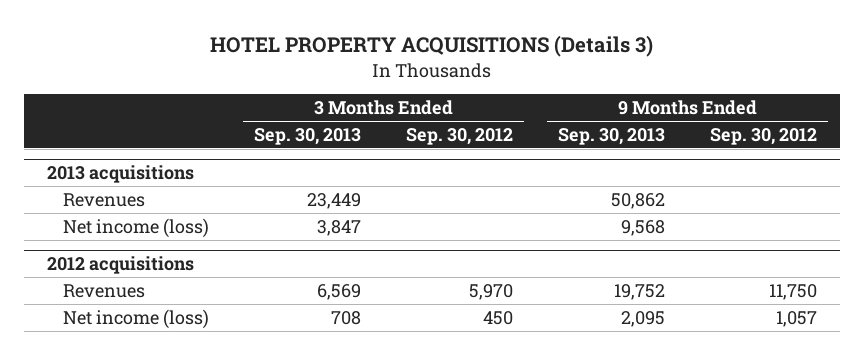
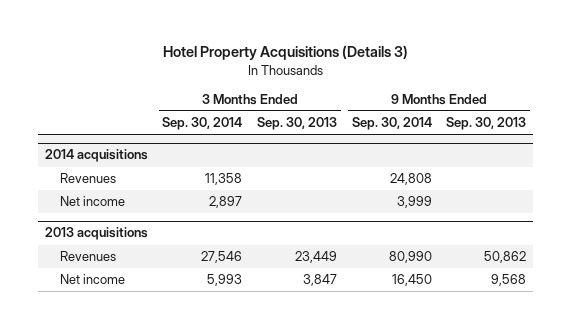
- HOTEL PROPERTY ACQUISITIONS (Details 3)
+ Hotel Property Acquisitions (Details 3)
- | 3 Months Ended Sep. 30, 2013 | 3 Months Ended Sep. 30, 2012 | 9 Months Ended Sep. 30, 2013 | 9 Months Ended Sep. 30, 2012
+ | 3 Months Ended Sep. 30, 2014 | 3 Months Ended Sep. 30, 2013 | 9 Months Ended Sep. 30, 2014 | 9 Months Ended Sep. 30, 2013
+ 2014 acquisitions
+ Revenues | 11,358 | | 24,808 |
+ Net income | 2,897 | | 3,999 |
@ 2013 acquisitions
- Net income (loss) | 3,847 | | 9,568 |
- 2012 acquisitions
- Revenues | 6,569 | 5,970 | 19,752 | 11,750
- Net income (loss) | 708 | 450 | 2,095 | 1,057
@ 2013 acquisitions
+ Net income | 5,993 | 3,847 | 16,450 | 9,568

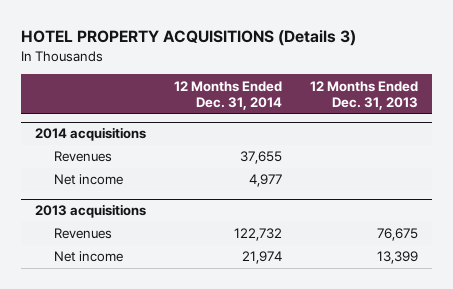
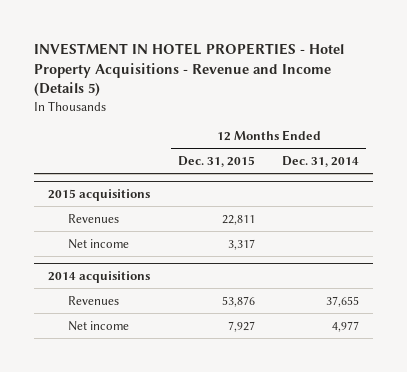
- HOTEL PROPERTY ACQUISITIONS (Details 3)
+ INVESTMENT IN HOTEL PROPERTIES - Hotel Property Acquisitions - Revenue and Income (Details 5)
- | 12 Months Ended Dec. 31, 2014 | 12 Months Ended Dec. 31, 2013
+ | 12 Months Ended Dec. 31, 2015 | 12 Months Ended Dec. 31, 2014
+ 2015 acquisitions
+ Revenues | 22,811 |
+ Net income | 3,317 |
- 2013 acquisitions
- Revenues | 122,732 | 76,675
- Net income | 21,974 | 13,399

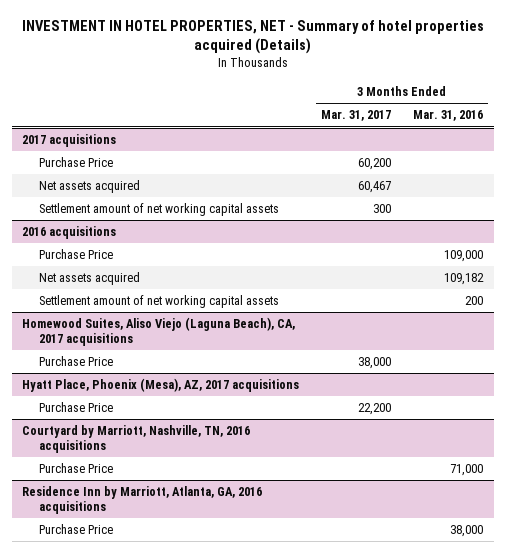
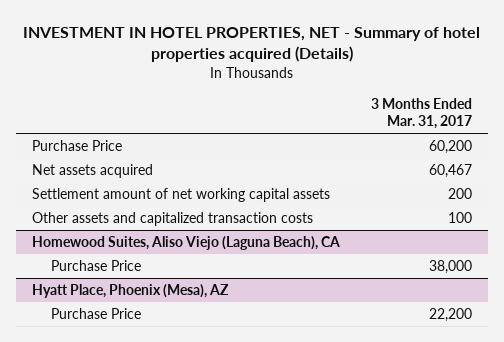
- | 3 Months Ended Mar. 31, 2017 | 3 Months Ended Mar. 31, 2016
+ | 3 Months Ended Mar. 31, 2017
- 2017 acquisitions
- Settlement amount of net working capital assets | 300 |
- 2016 acquisitions
- Purchase Price | | 109,000
- Net assets acquired | | 109,182
- Settlement amount of net working capital assets | | 200
- Homewood Suites, Aliso Viejo (Laguna Beach), CA, 2017 acquisitions
+ Settlement amount of net working capital assets | 200
+ Other assets and capitalized transaction costs | 100
+ Homewood Suites, Aliso Viejo (Laguna Beach), CA
- Hyatt Place, Phoenix (Mesa), AZ, 2017 acquisitions
+ Hyatt Place, Phoenix (Mesa), AZ
- Courtyard by Marriott, Nashville, TN, 2016 acquisitions
- Purchase Price | | 71,000
- Residence Inn by Marriott, Atlanta, GA, 2016 acquisitions
- Purchase Price | | 38,000

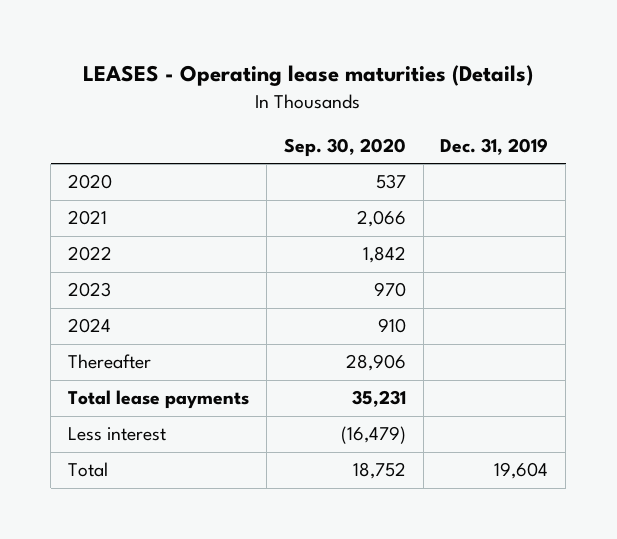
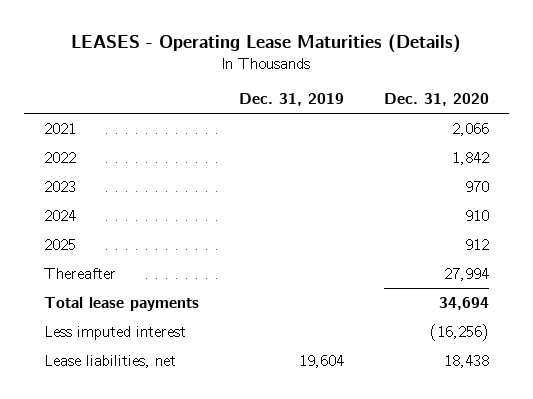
- LEASES - Operating lease maturities (Details)
+ LEASES - Operating Lease Maturities (Details)
- | Sep. 30, 2020 | Dec. 31, 2019
+ | Dec. 31, 2019 | Dec. 31, 2020
- 2020 | 537 |
+ 2025 | | 912
- Less interest | (16,479) |
- Total | 18,752 | 19,604
+ Less imputed interest | | (16,256)
+ Lease liabilities, net | 19,604 | 18,438

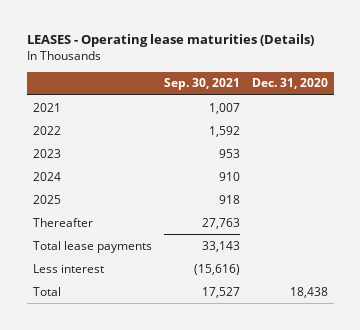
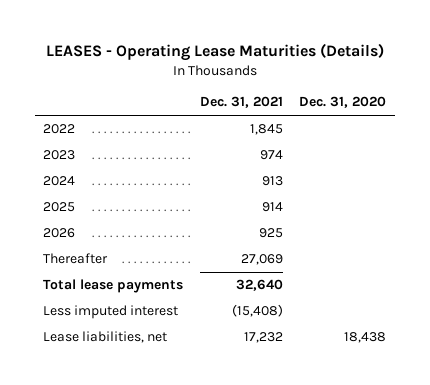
- LEASES - Operating lease maturities (Details)
+ LEASES - Operating Lease Maturities (Details)
- | Sep. 30, 2021 | Dec. 31, 2020
+ | Dec. 31, 2021 | Dec. 31, 2020
- 2021 | 1,007 |
+ 2026 | 925 |
- Less interest | (15,616) |
- Total | 17,527 | 18,438
+ Less imputed interest | (15,408) |
+ Lease liabilities, net | 17,232 | 18,438

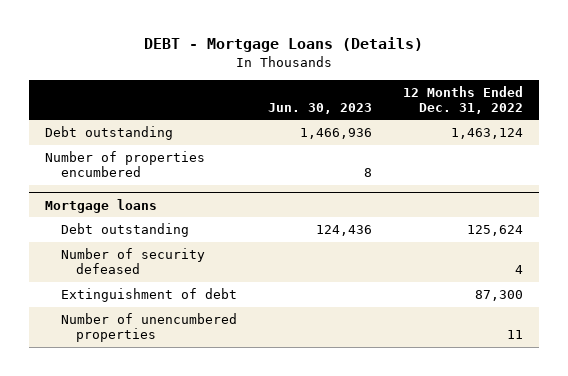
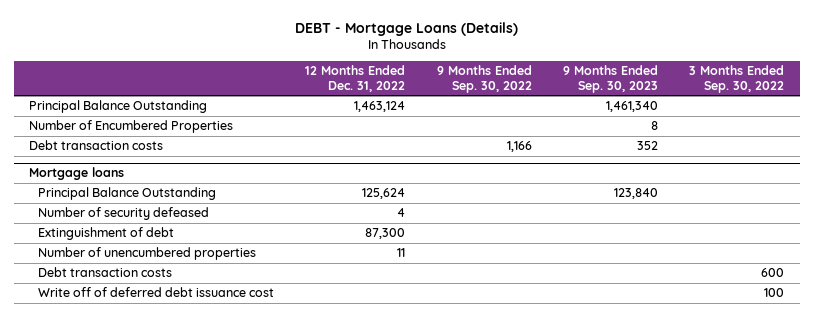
- | Jun. 30, 2023 | 12 Months Ended Dec. 31, 2022
+ | 12 Months Ended Dec. 31, 2022 | 9 Months Ended Sep. 30, 2022 | 9 Months Ended Sep. 30, 2023 | 3 Months Ended Sep. 30, 2022
- Debt outstanding | 1,466,936 | 1,463,124
- Number of properties encumbered | 8 |
+ Principal Balance Outstanding | 1,463,124 | | 1,461,340 |
+ Number of Encumbered Properties | | | 8 |
+ Debt transaction costs | | 1,166 | 352 |
@ Mortgage loans
- Debt outstanding | 124,436 | 125,624
+ Principal Balance Outstanding | 125,624 | | 123,840 |
+ Debt transaction costs | | | | 600
+ Write off of deferred debt issuance cost | | | | 100

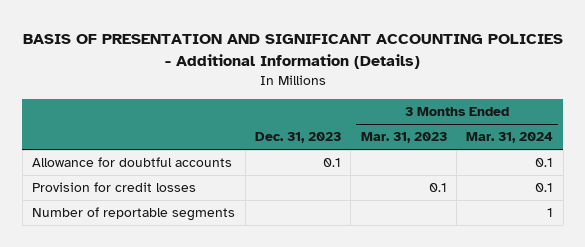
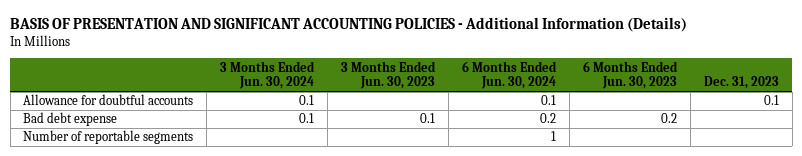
- | Dec. 31, 2023 | 3 Months Ended Mar. 31, 2023 | 3 Months Ended Mar. 31, 2024
+ | 3 Months Ended Jun. 30, 2024 | 3 Months Ended Jun. 30, 2023 | 6 Months Ended Jun. 30, 2024 | 6 Months Ended Jun. 30, 2023 | Dec. 31, 2023
- Provision for credit losses | | 0.1 | 0.1
+ Bad debt expense | 0.1 | 0.1 | 0.2 | 0.2 |

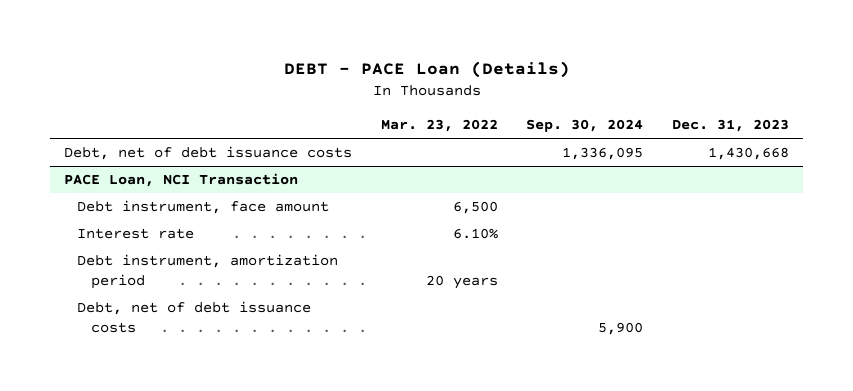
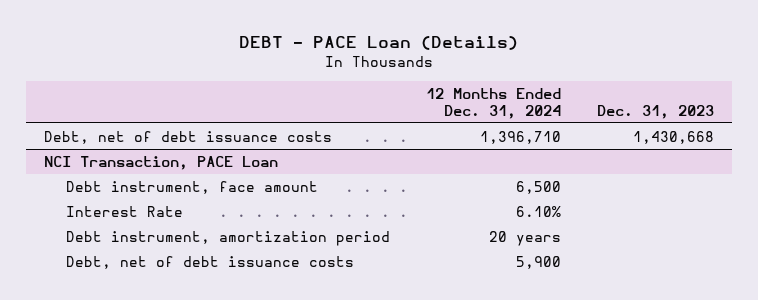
- | Mar. 23, 2022 | Sep. 30, 2024 | Dec. 31, 2023
+ | 12 Months Ended Dec. 31, 2024 | Dec. 31, 2023
- PACE Loan, NCI Transaction
+ NCI Transaction, PACE Loan
- Interest rate | 6.10% | |
+ Interest Rate | 6.10% |

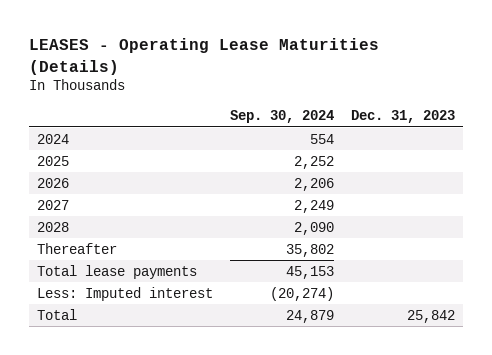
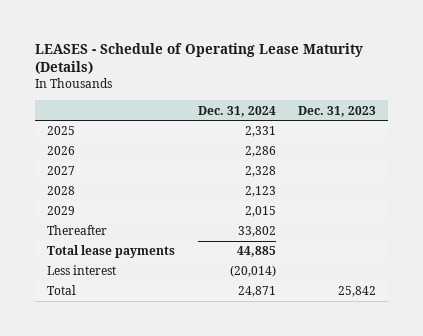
- LEASES - Operating Lease Maturities (Details)
+ LEASES - Schedule of Operating Lease Maturity (Details)
- | Sep. 30, 2024 | Dec. 31, 2023
+ | Dec. 31, 2024 | Dec. 31, 2023
- 2024 | 554 |
+ 2029 | 2,015 |
- Less: Imputed interest | (20,274) |
+ Less interest | (20,014) |

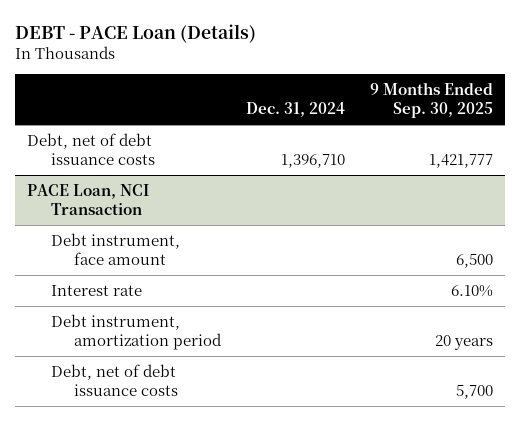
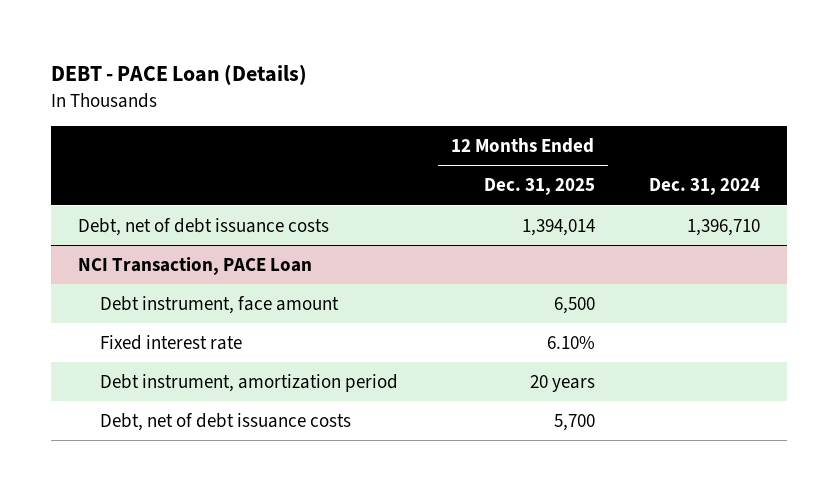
- | Dec. 31, 2024 | 9 Months Ended Sep. 30, 2025
+ | 12 Months Ended Dec. 31, 2025 | Dec. 31, 2024
- PACE Loan, NCI Transaction
+ NCI Transaction, PACE Loan
- Interest rate | | 6.10%
+ Fixed interest rate | 6.10% |

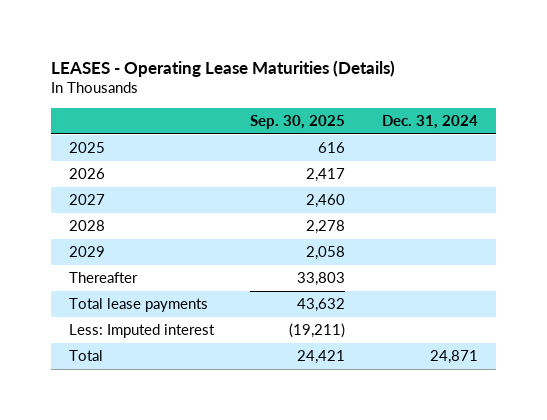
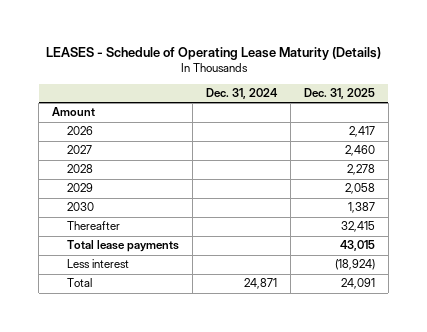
- LEASES - Operating Lease Maturities (Details)
+ LEASES - Schedule of Operating Lease Maturity (Details)
- | Sep. 30, 2025 | Dec. 31, 2024
+ | Dec. 31, 2024 | Dec. 31, 2025
- 2025 | 616 |
+ Amount
+ 2030 | | 1,387
- Less: Imputed interest | (19,211) |
+ Less interest | | (18,924)

